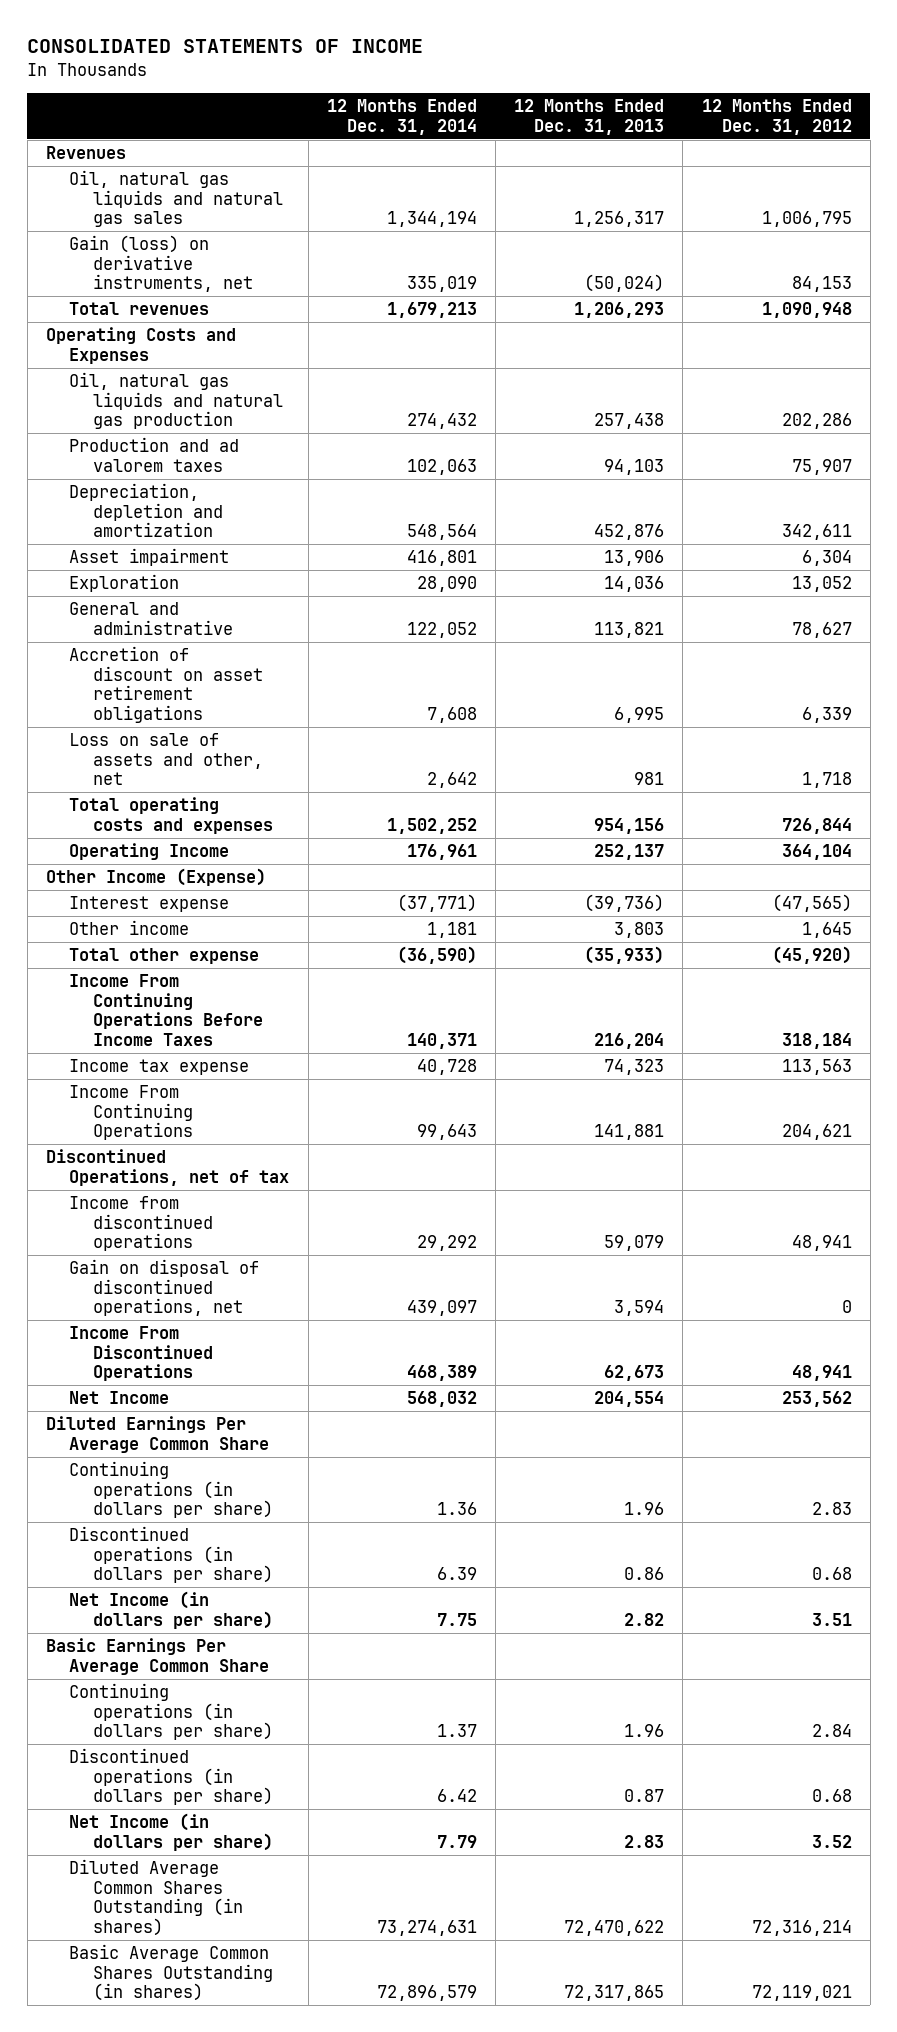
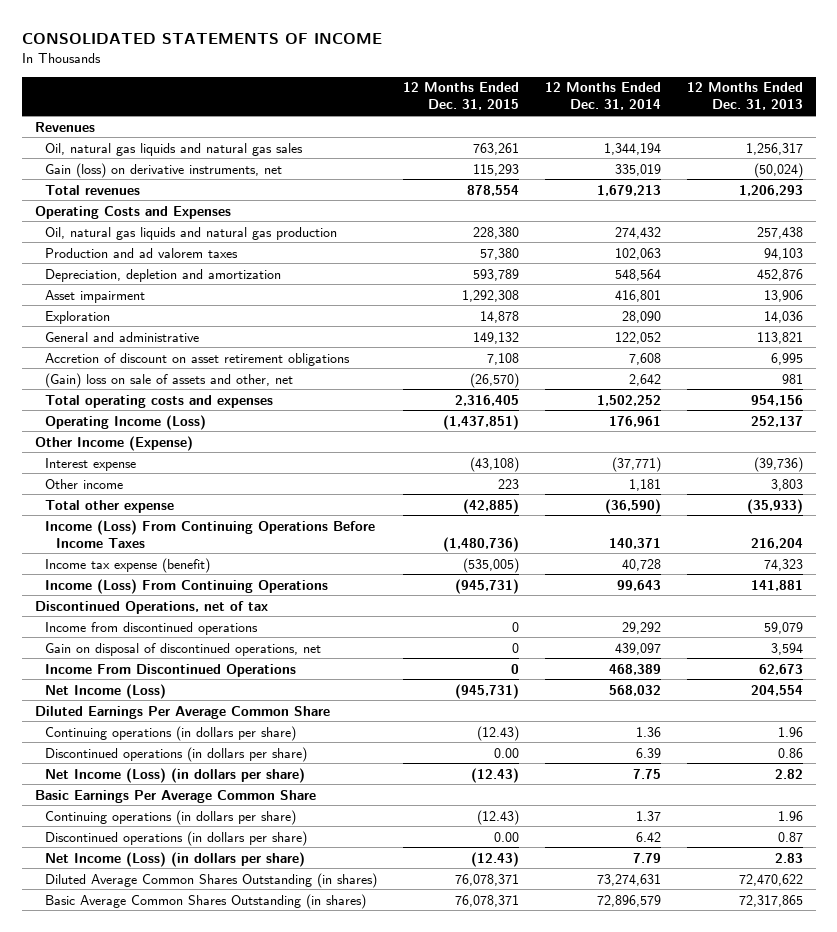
- | 12 Months Ended Dec. 31, 2014 | 12 Months Ended Dec. 31, 2013 | 12 Months Ended Dec. 31, 2012
+ | 12 Months Ended Dec. 31, 2015 | 12 Months Ended Dec. 31, 2014 | 12 Months Ended Dec. 31, 2013
- Loss on sale of assets and other, net | 2,642 | 981 | 1,718
+ (Gain) loss on sale of assets and other, net | (26,570) | 2,642 | 981
- Operating Income | 176,961 | 252,137 | 364,104
+ Operating Income (Loss) | (1,437,851) | 176,961 | 252,137
- Income From Continuing Operations Before Income Taxes | 140,371 | 216,204 | 318,184
- Income tax expense | 40,728 | 74,323 | 113,563
- Income From Continuing Operations | 99,643 | 141,881 | 204,621
+ Income (Loss) From Continuing Operations Before Income Taxes | (1,480,736) | 140,371 | 216,204
+ Income tax expense (benefit) | (535,005) | 40,728 | 74,323
+ Income (Loss) From Continuing Operations | (945,731) | 99,643 | 141,881
- Net Income | 568,032 | 204,554 | 253,562
+ Net Income (Loss) | (945,731) | 568,032 | 204,554
- Net Income (in dollars per share) | 7.75 | 2.82 | 3.51
+ Net Income (Loss) (in dollars per share) | (12.43) | 7.75 | 2.82
- Net Income (in dollars per share) | 7.79 | 2.83 | 3.52
+ Net Income (Loss) (in dollars per share) | (12.43) | 7.79 | 2.83

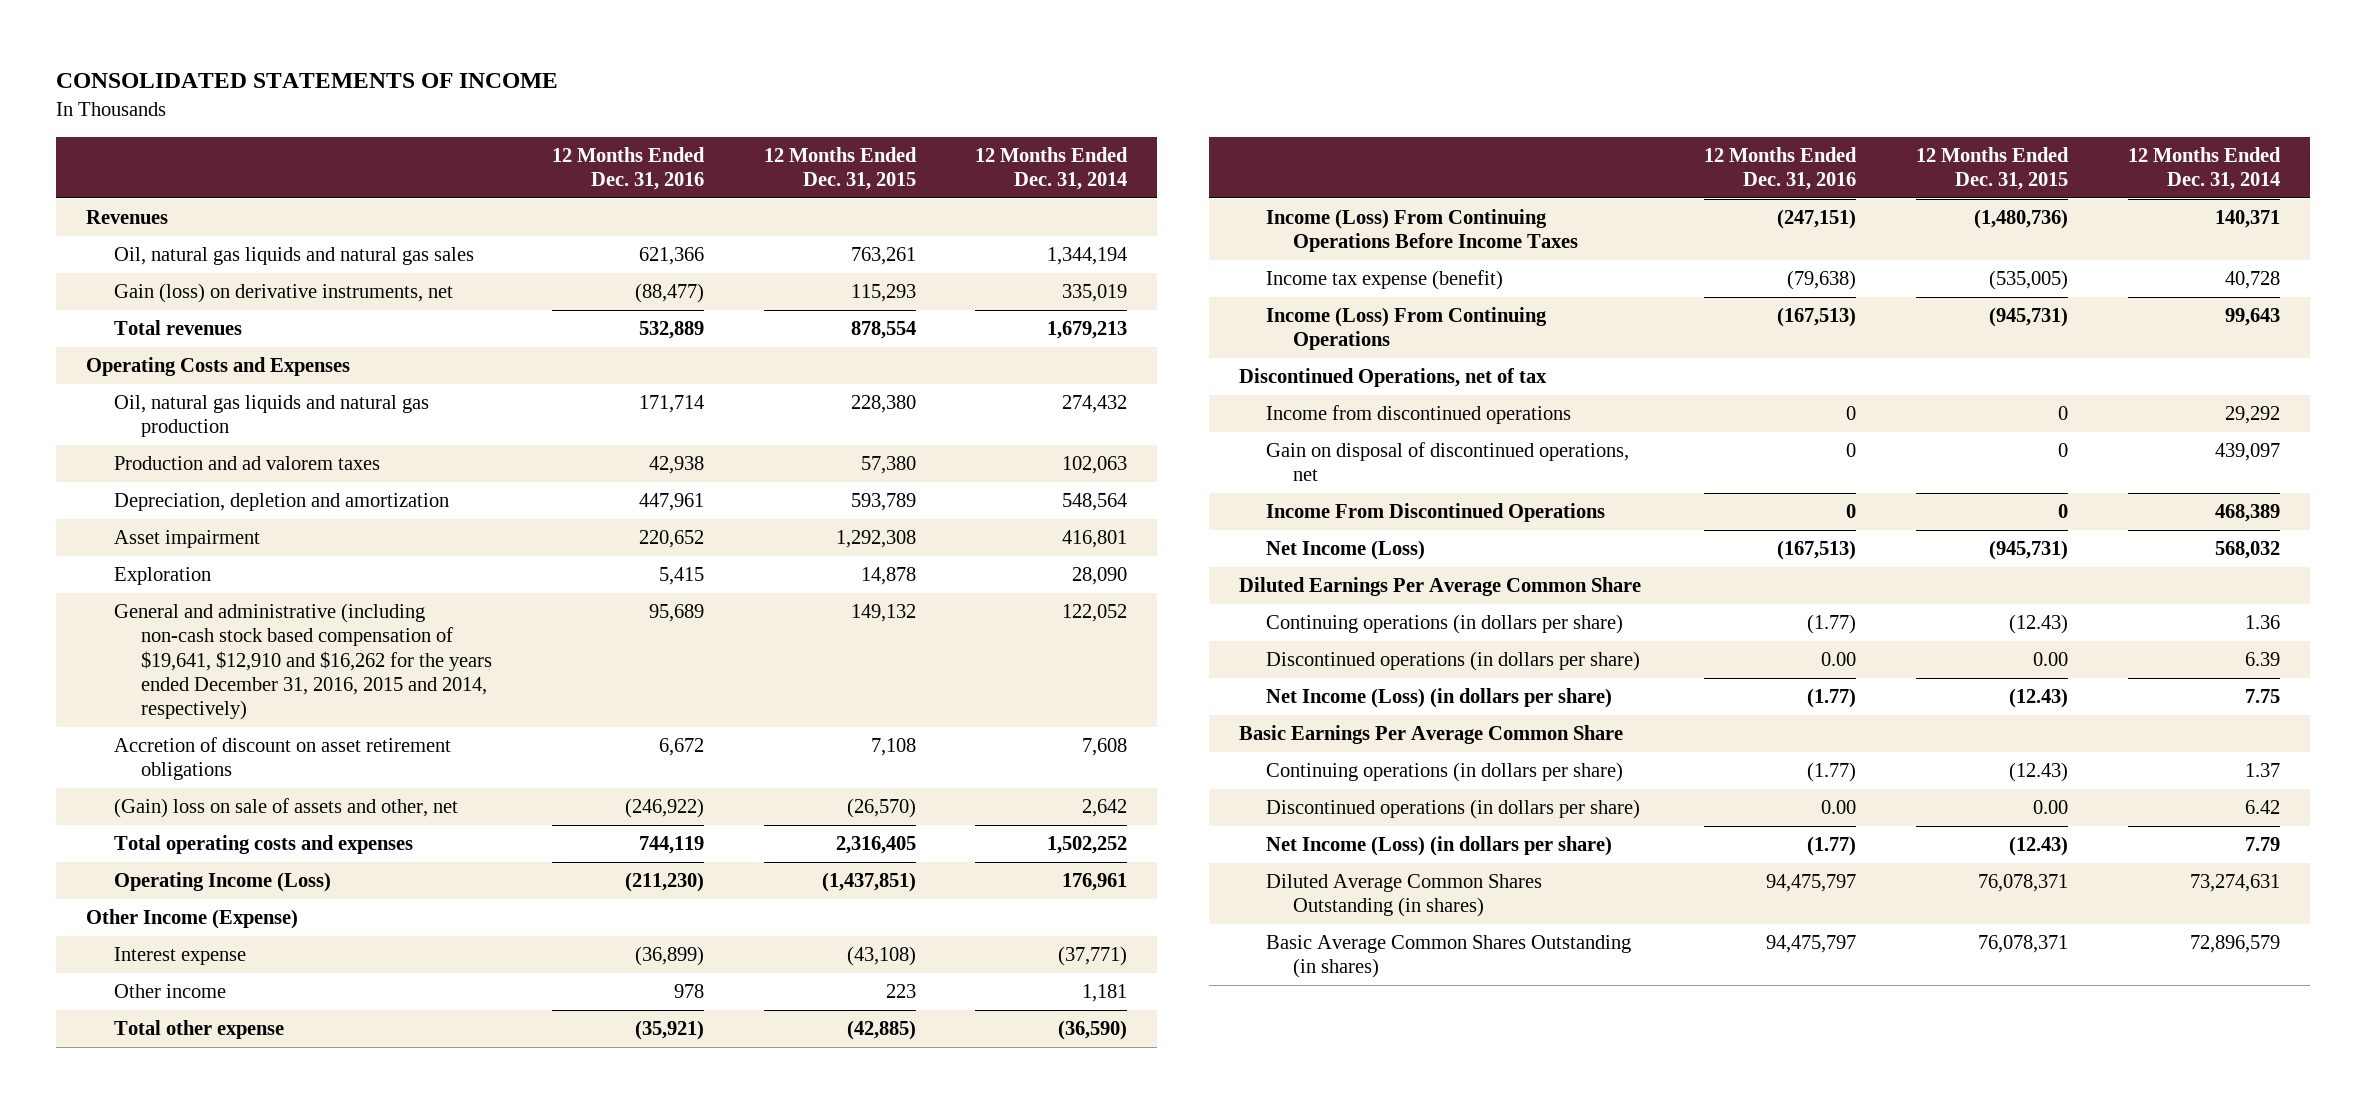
- | 12 Months Ended Dec. 31, 2015 | 12 Months Ended Dec. 31, 2014 | 12 Months Ended Dec. 31, 2013
+ | 12 Months Ended Dec. 31, 2016 | 12 Months Ended Dec. 31, 2015 | 12 Months Ended Dec. 31, 2014
- General and administrative | 149,132 | 122,052 | 113,821
+ General and administrative (including non-cash stock based compensation of $19,641, $12,910 and $16,262 for the years ended December 31, 2016, 2015 and 2014, respectively) | 95,689 | 149,132 | 122,052

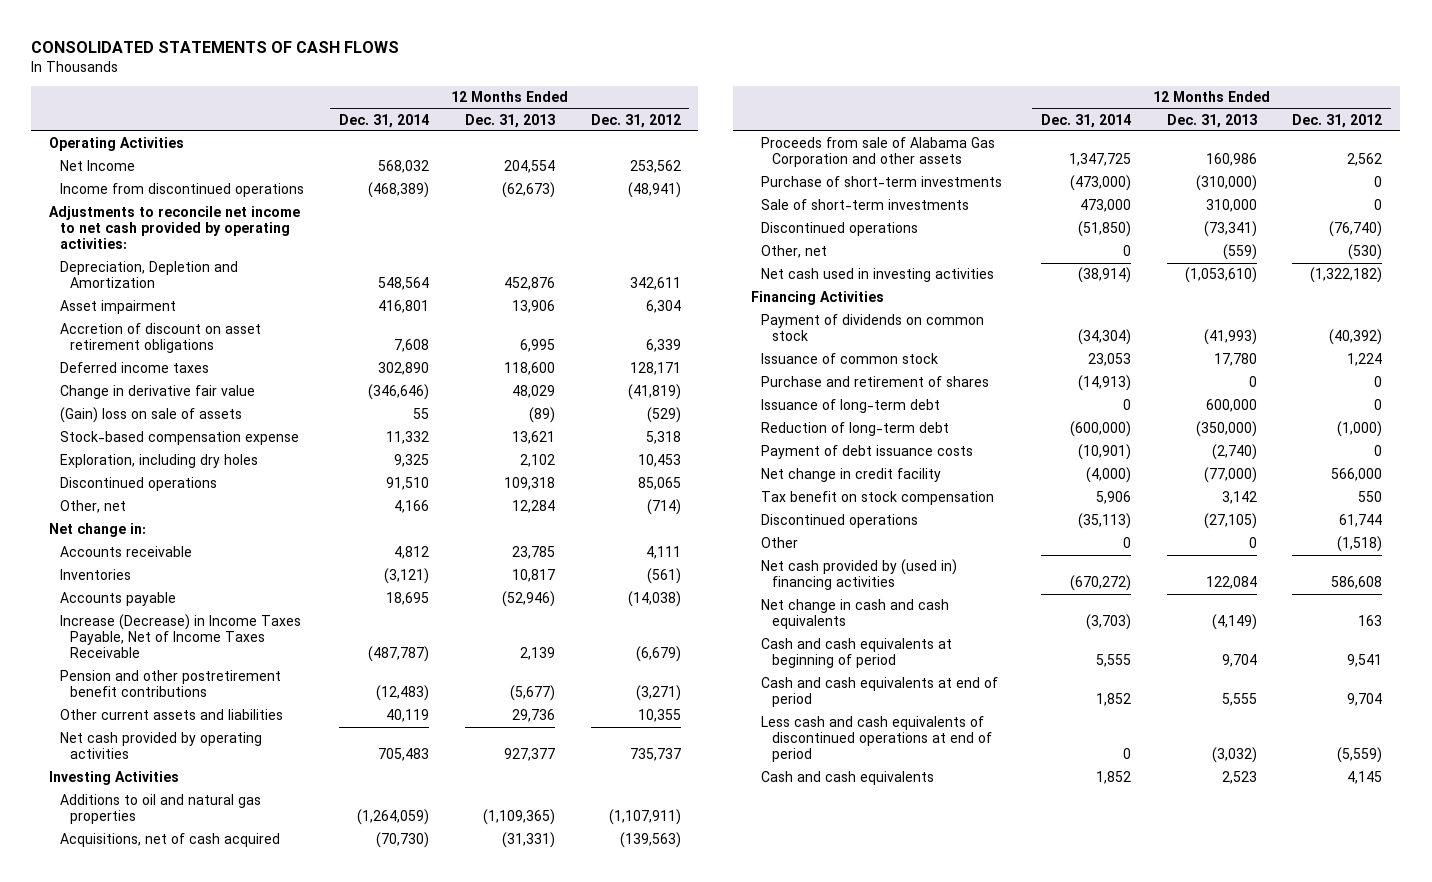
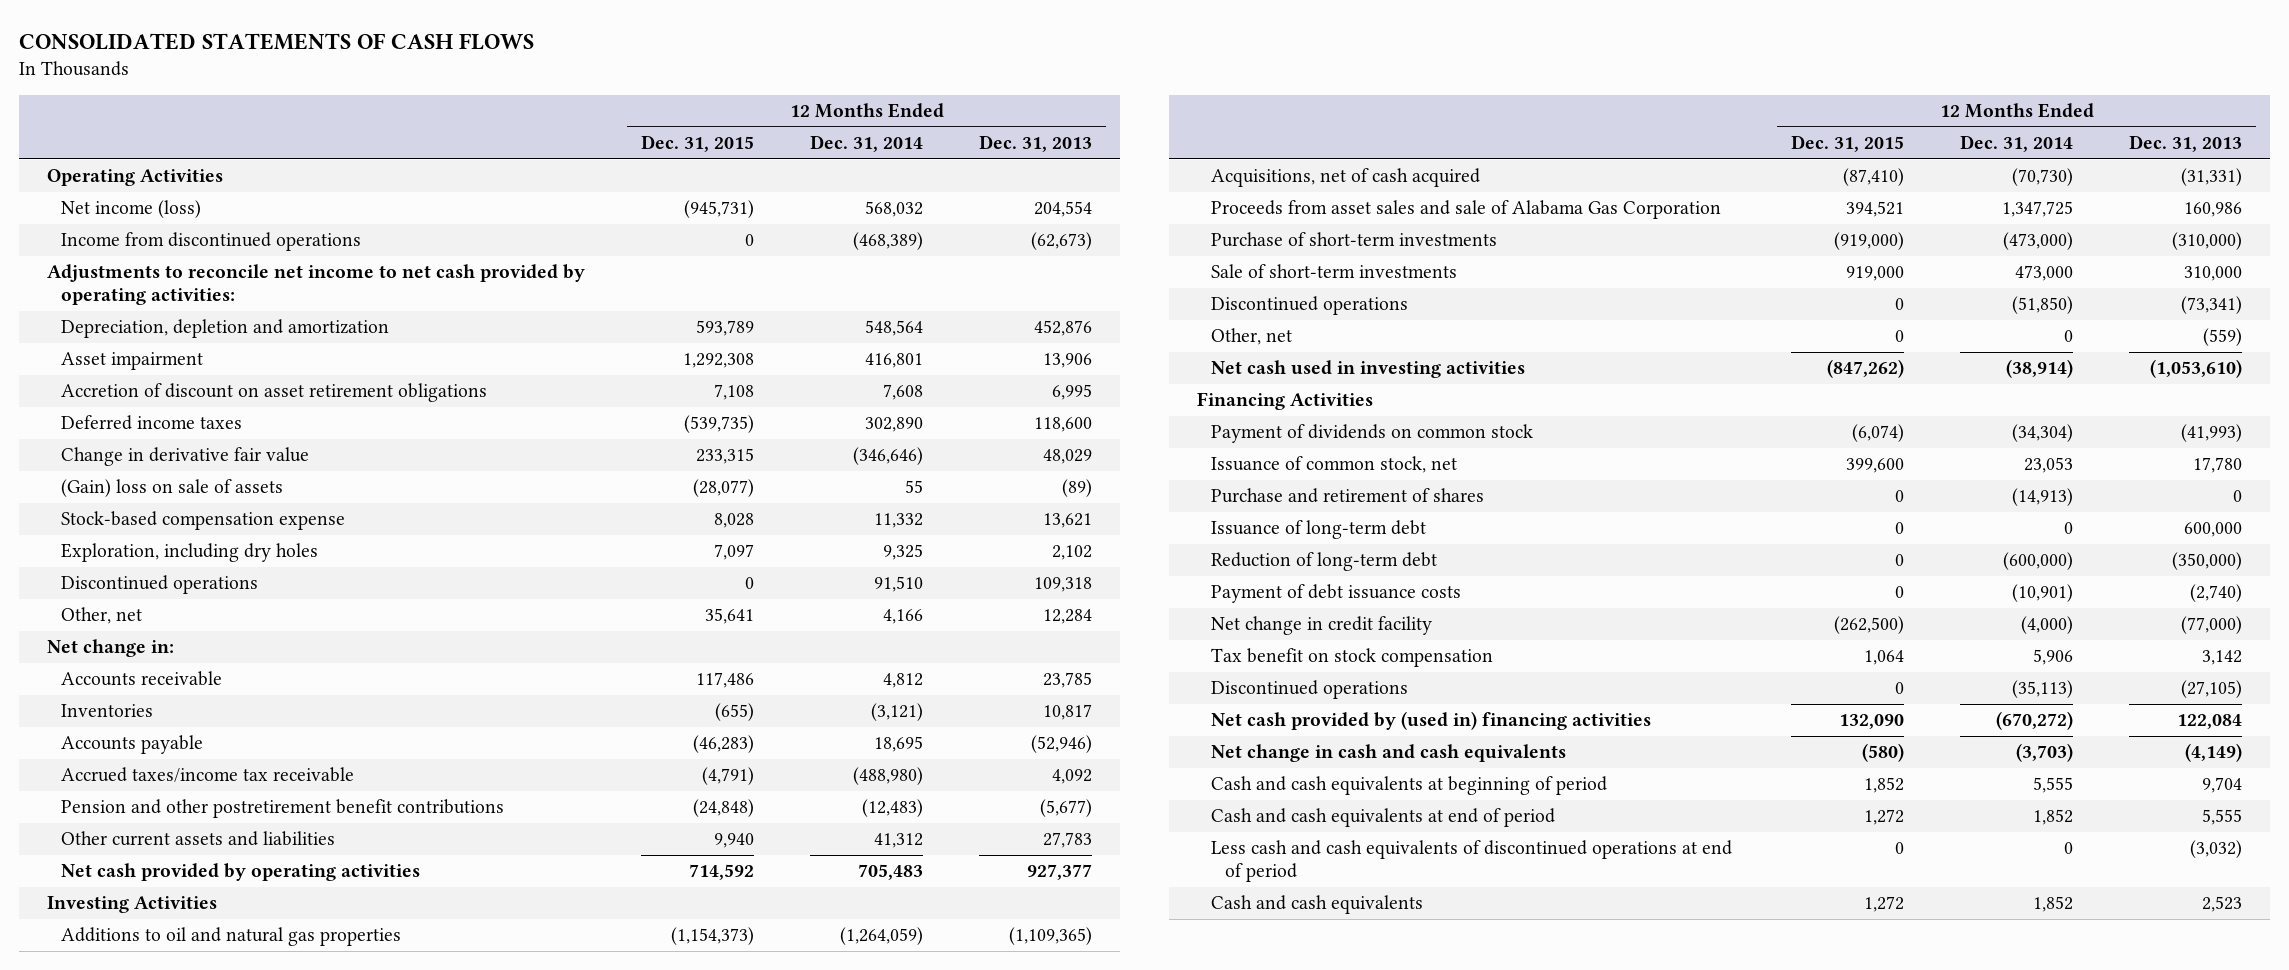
- | 12 Months Ended Dec. 31, 2014 | 12 Months Ended Dec. 31, 2013 | 12 Months Ended Dec. 31, 2012
+ | 12 Months Ended Dec. 31, 2015 | 12 Months Ended Dec. 31, 2014 | 12 Months Ended Dec. 31, 2013
- Net Income | 568,032 | 204,554 | 253,562
+ Net income (loss) | (945,731) | 568,032 | 204,554
- Depreciation, Depletion and Amortization | 548,564 | 452,876 | 342,611
+ Depreciation, depletion and amortization | 593,789 | 548,564 | 452,876
- Increase (Decrease) in Income Taxes Payable, Net of Income Taxes Receivable | (487,787) | 2,139 | (6,679)
+ Accrued taxes/income tax receivable | (4,791) | (488,980) | 4,092
- Other current assets and liabilities | 40,119 | 29,736 | 10,355
+ Other current assets and liabilities | 9,940 | 41,312 | 27,783
- Proceeds from sale of Alabama Gas Corporation and other assets | 1,347,725 | 160,986 | 2,562
+ Proceeds from asset sales and sale of Alabama Gas Corporation | 394,521 | 1,347,725 | 160,986
- Issuance of common stock | 23,053 | 17,780 | 1,224
+ Issuance of common stock, net | 399,600 | 23,053 | 17,780
- Other | 0 | 0 | (1,518)

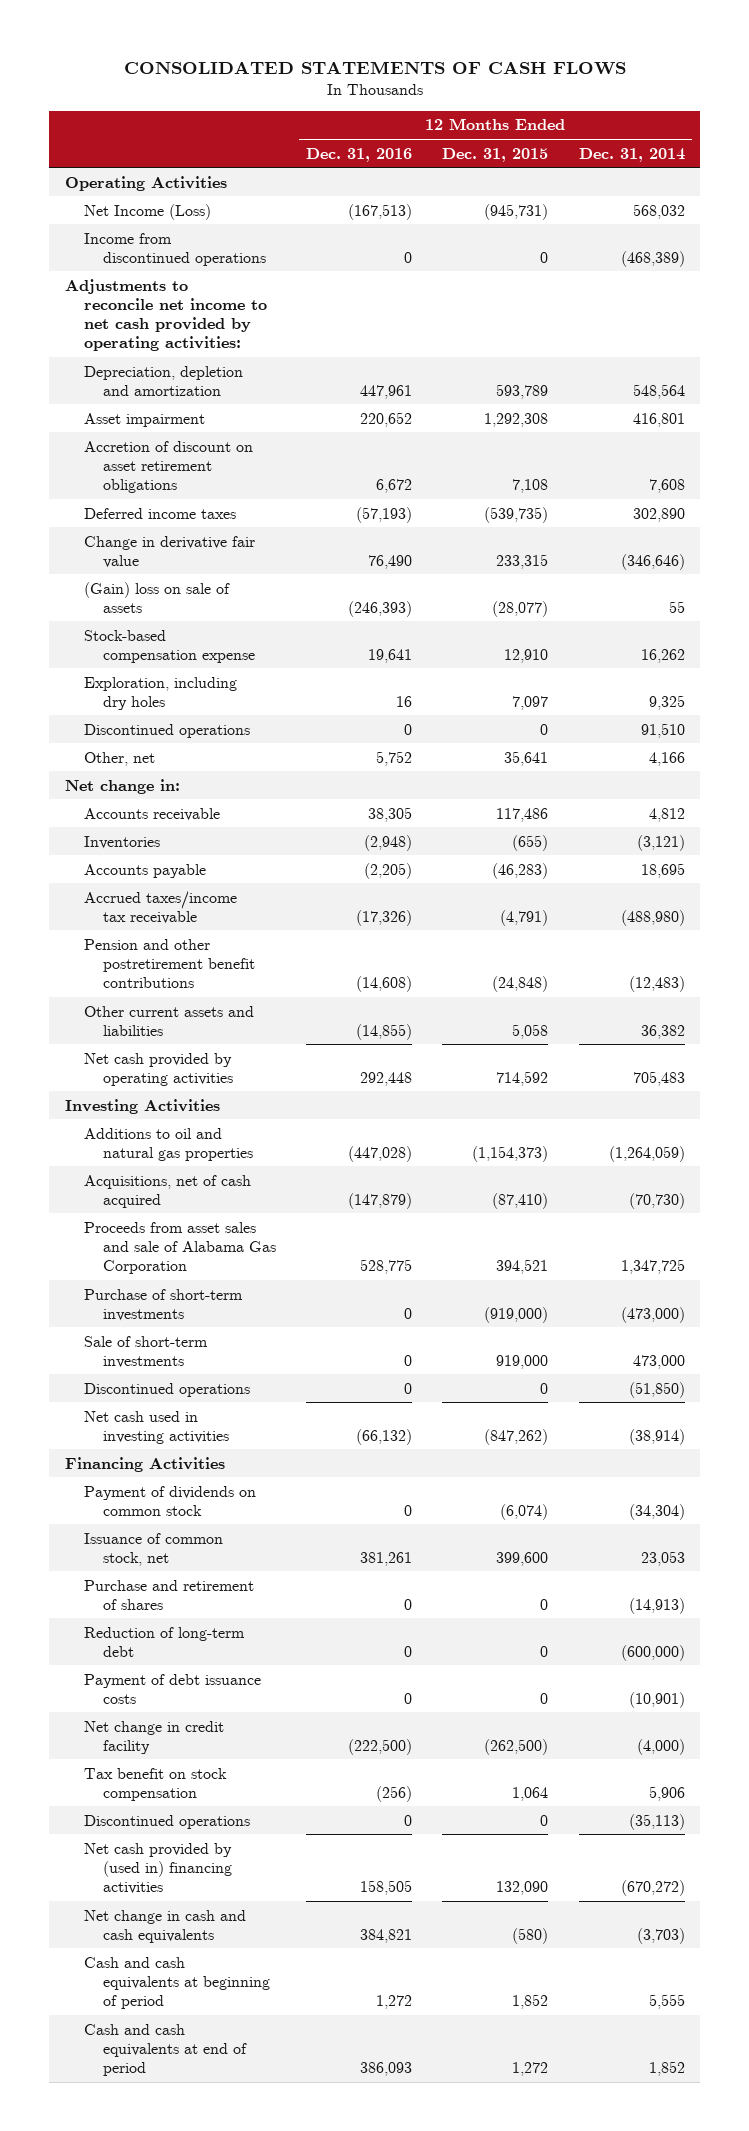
- | 12 Months Ended Dec. 31, 2015 | 12 Months Ended Dec. 31, 2014 | 12 Months Ended Dec. 31, 2013
+ | 12 Months Ended Dec. 31, 2016 | 12 Months Ended Dec. 31, 2015 | 12 Months Ended Dec. 31, 2014
- Net income (loss) | (945,731) | 568,032 | 204,554
+ Net Income (Loss) | (167,513) | (945,731) | 568,032
- Stock-based compensation expense | 8,028 | 11,332 | 13,621
+ Stock-based compensation expense | 19,641 | 12,910 | 16,262
- Other current assets and liabilities | 9,940 | 41,312 | 27,783
+ Other current assets and liabilities | (14,855) | 5,058 | 36,382
- Other, net | 0 | 0 | (559)
- Issuance of long-term debt | 0 | 0 | 600,000
- Less cash and cash equivalents of discontinued operations at end of period | 0 | 0 | (3,032)
- Cash and cash equivalents | 1,272 | 1,852 | 2,523

